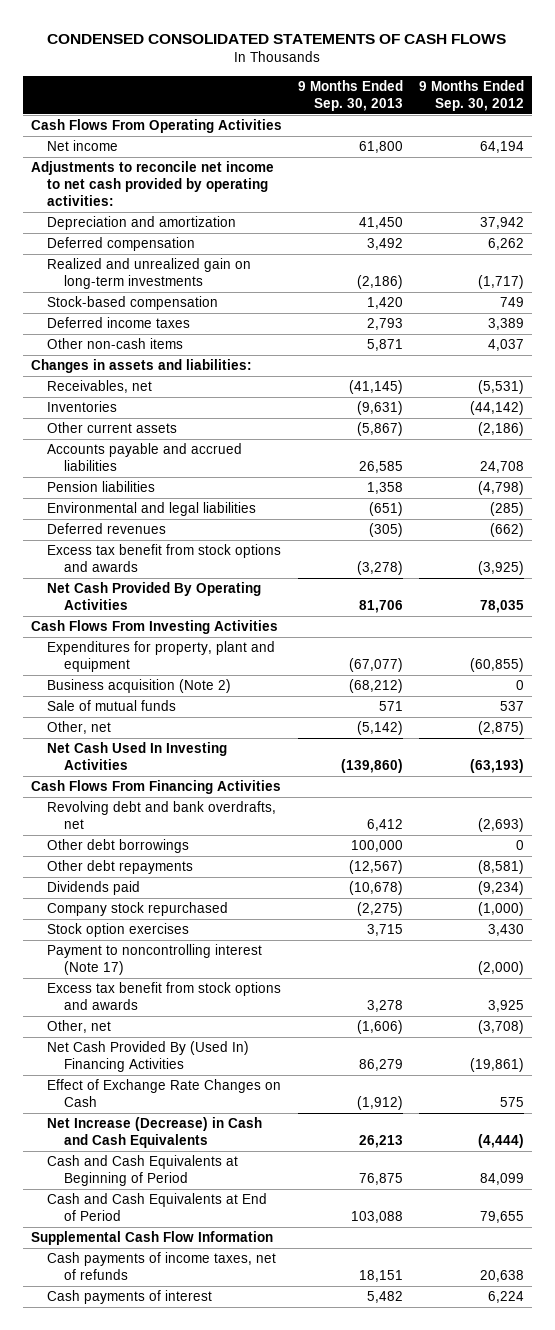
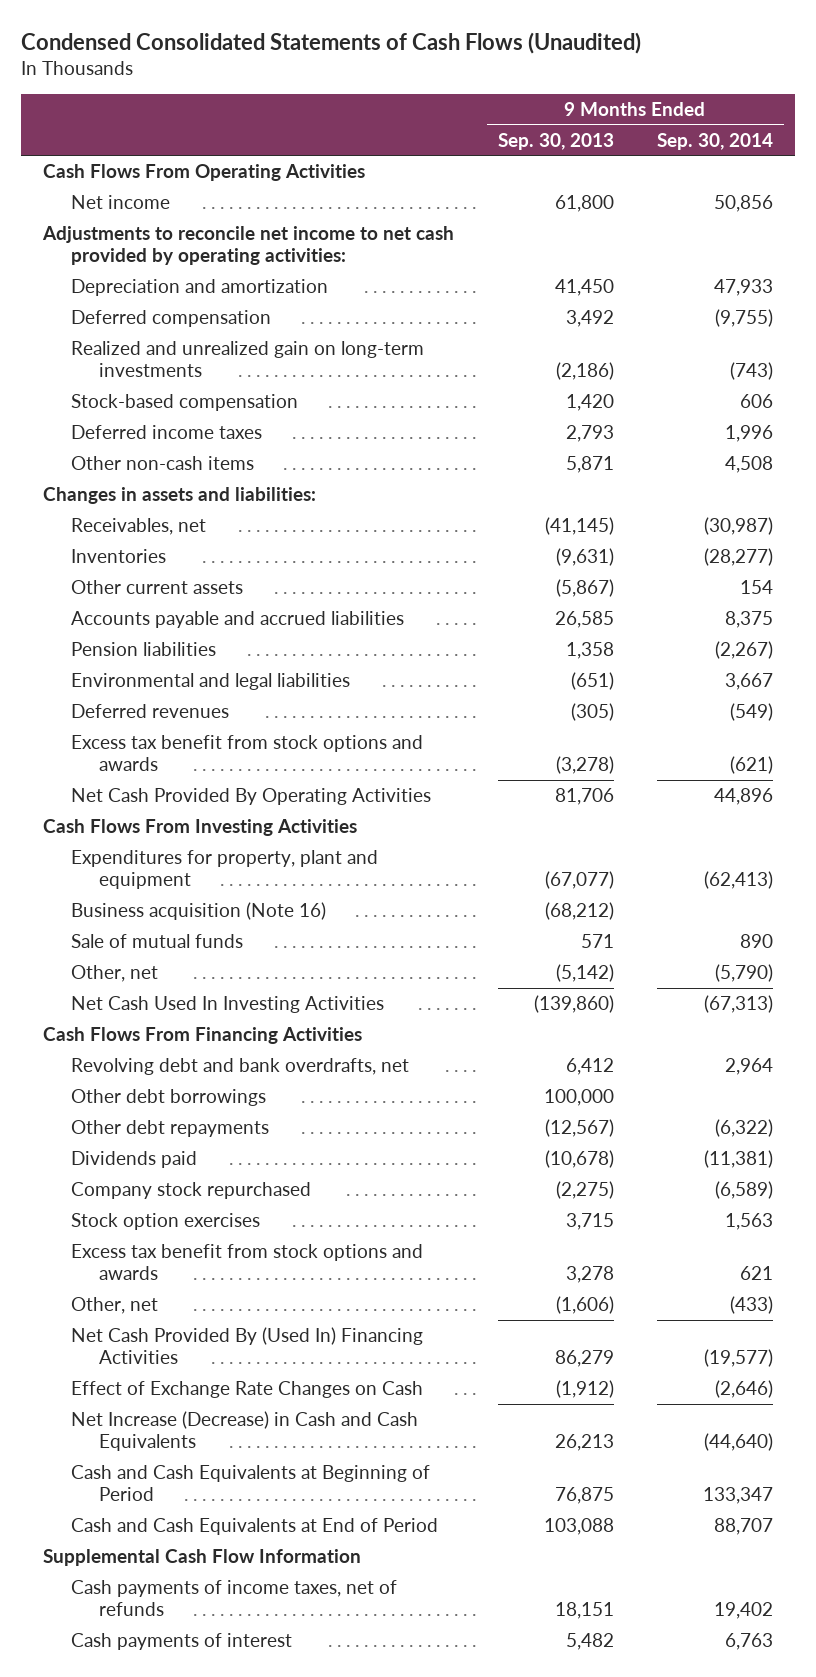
- CONDENSED CONSOLIDATED STATEMENTS OF CASH FLOWS
+ Condensed Consolidated Statements of Cash Flows (Unaudited)
- | 9 Months Ended Sep. 30, 2013 | 9 Months Ended Sep. 30, 2012
+ | 9 Months Ended Sep. 30, 2013 | 9 Months Ended Sep. 30, 2014
- Business acquisition (Note 2) | (68,212) | 0
+ Business acquisition (Note 16) | (68,212) |
- Payment to noncontrolling interest (Note 17) | | (2,000)

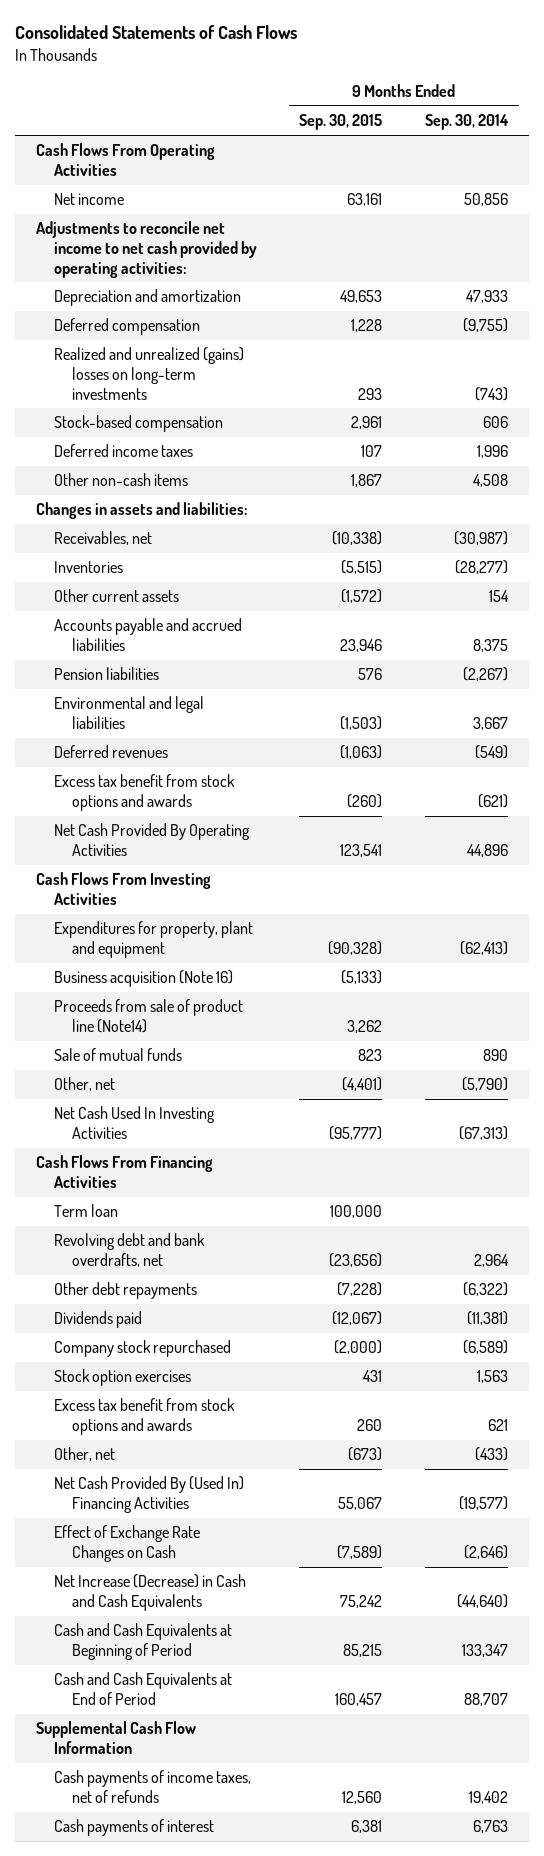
- Condensed Consolidated Statements of Cash Flows (Unaudited)
+ Consolidated Statements of Cash Flows
- | 9 Months Ended Sep. 30, 2013 | 9 Months Ended Sep. 30, 2014
+ | 9 Months Ended Sep. 30, 2015 | 9 Months Ended Sep. 30, 2014
- Realized and unrealized gain on long-term investments | (2,186) | (743)
+ Realized and unrealized (gains) losses on long-term investments | 293 | (743)
+ Proceeds from sale of product line (Note14) | 3,262 |
+ Term loan | 100,000 |
- Other debt borrowings | 100,000 |

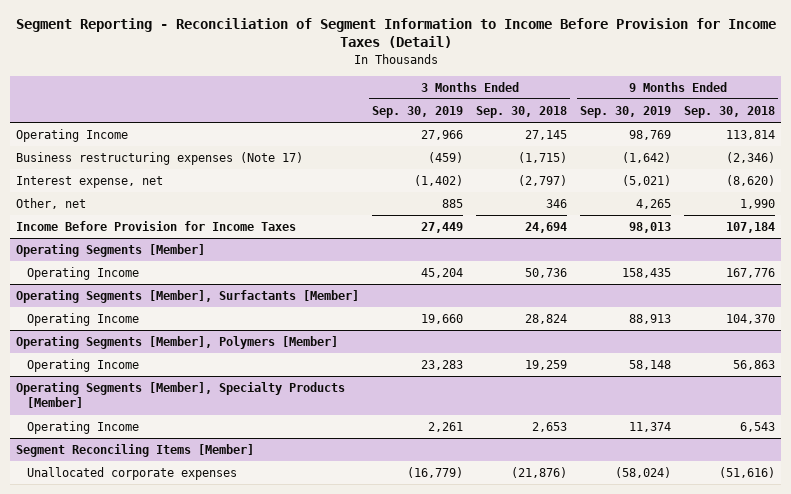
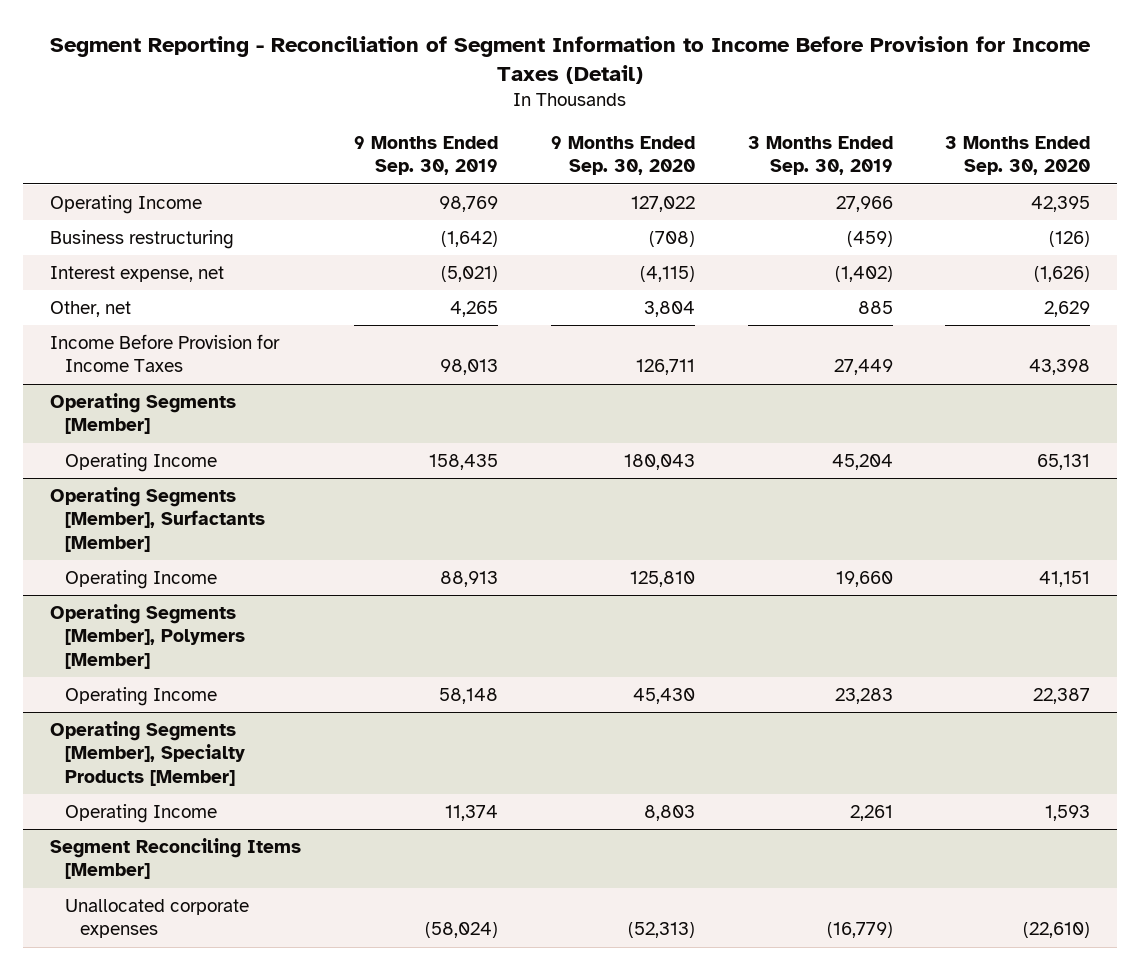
- | 3 Months Ended Sep. 30, 2019 | 3 Months Ended Sep. 30, 2018 | 9 Months Ended Sep. 30, 2019 | 9 Months Ended Sep. 30, 2018
+ | 9 Months Ended Sep. 30, 2019 | 9 Months Ended Sep. 30, 2020 | 3 Months Ended Sep. 30, 2019 | 3 Months Ended Sep. 30, 2020
- Business restructuring expenses (Note 17) | (459) | (1,715) | (1,642) | (2,346)
+ Business restructuring | (1,642) | (708) | (459) | (126)

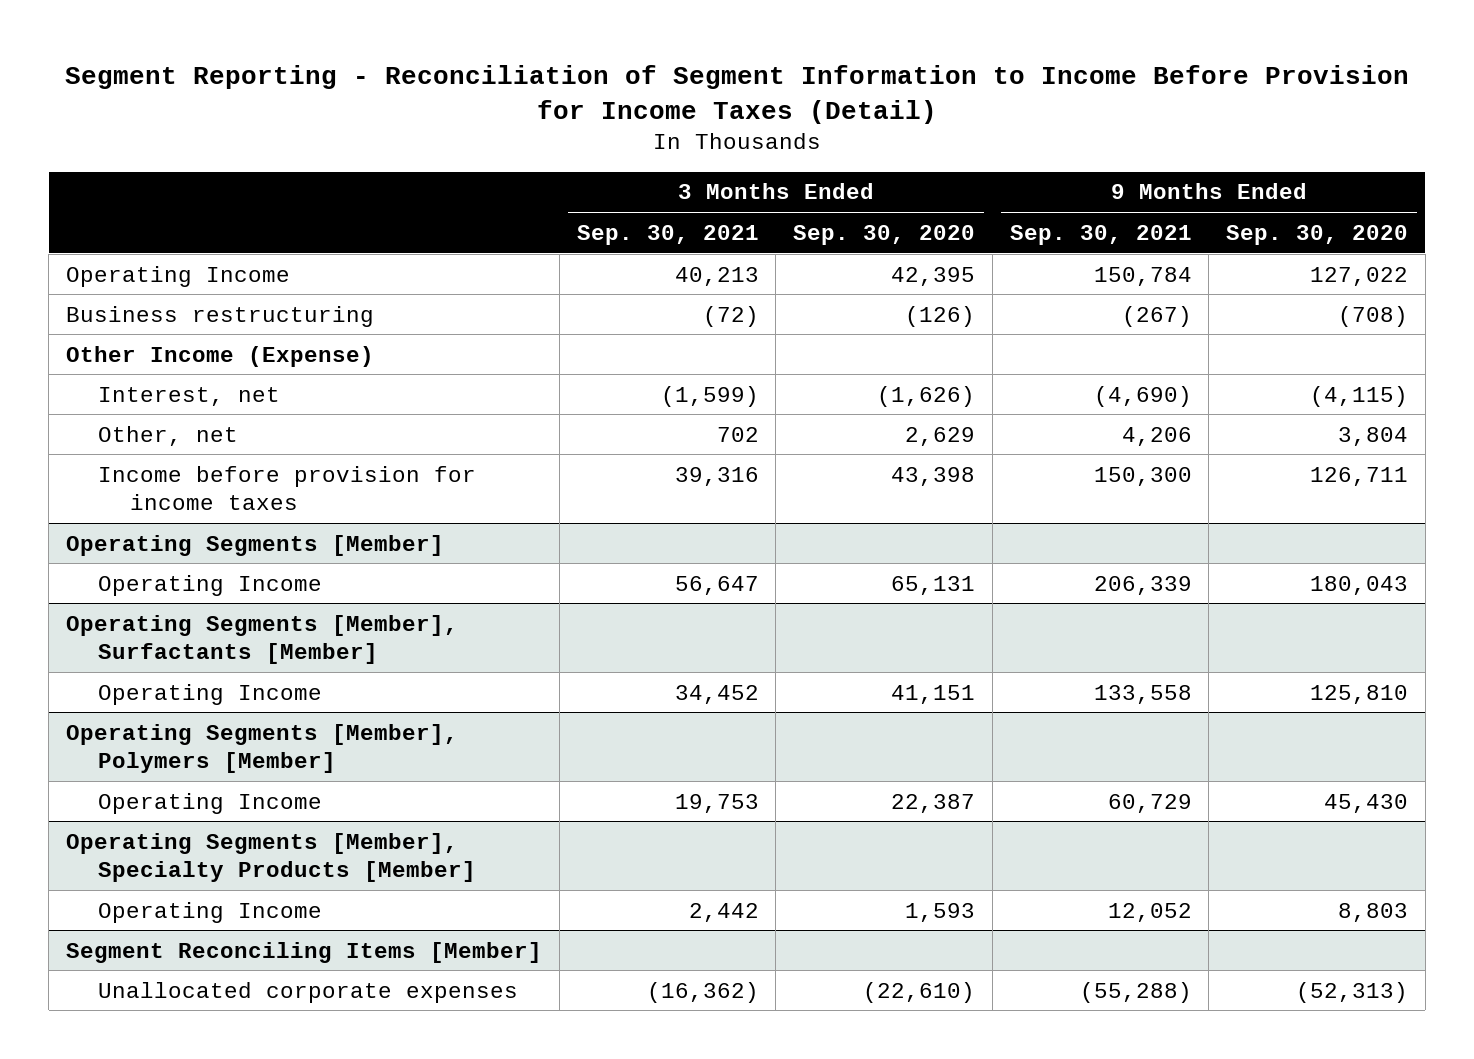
- | 9 Months Ended Sep. 30, 2019 | 9 Months Ended Sep. 30, 2020 | 3 Months Ended Sep. 30, 2019 | 3 Months Ended Sep. 30, 2020
+ | 3 Months Ended Sep. 30, 2021 | 3 Months Ended Sep. 30, 2020 | 9 Months Ended Sep. 30, 2021 | 9 Months Ended Sep. 30, 2020
- Interest expense, net | (5,021) | (4,115) | (1,402) | (1,626)
+ Other Income (Expense)
+ Interest, net | (1,599) | (1,626) | (4,690) | (4,115)
- Income Before Provision for Income Taxes | 98,013 | 126,711 | 27,449 | 43,398
+ Income before provision for income taxes | 39,316 | 43,398 | 150,300 | 126,711

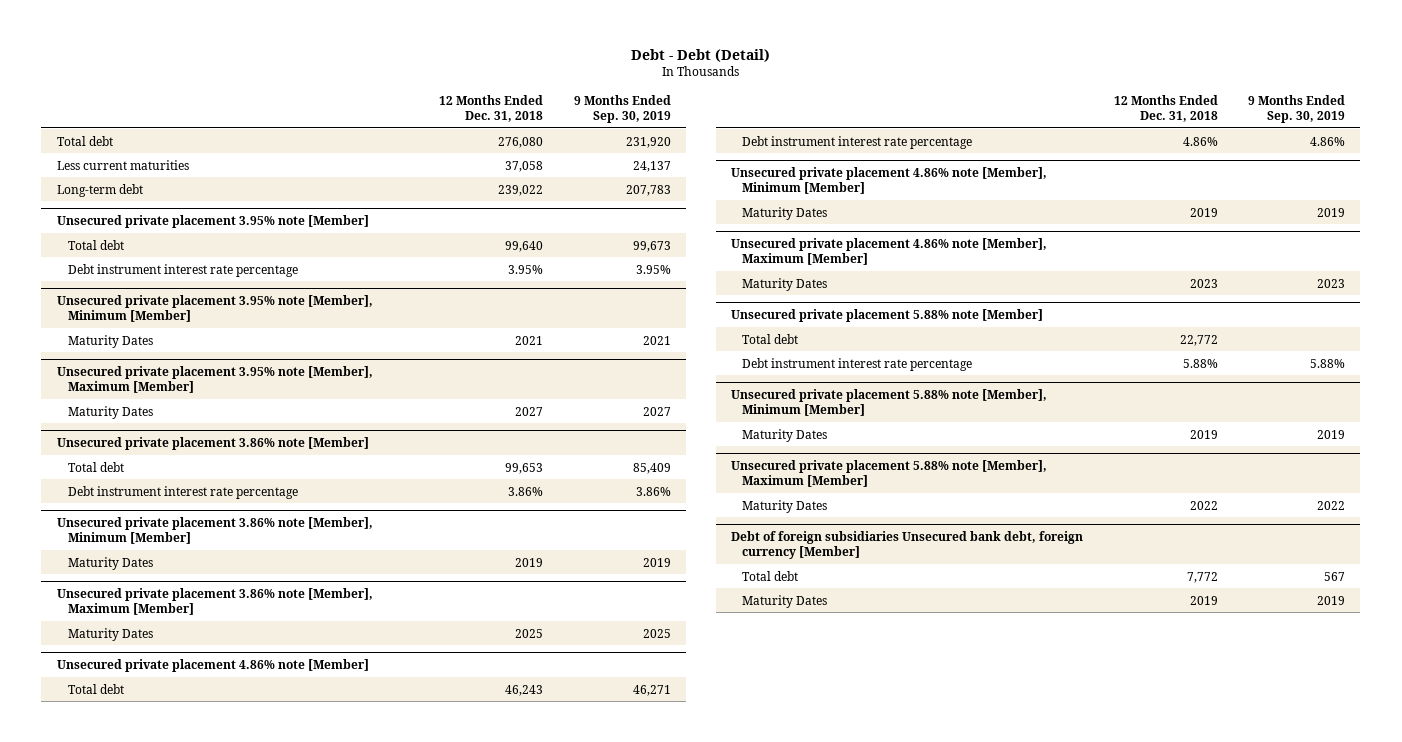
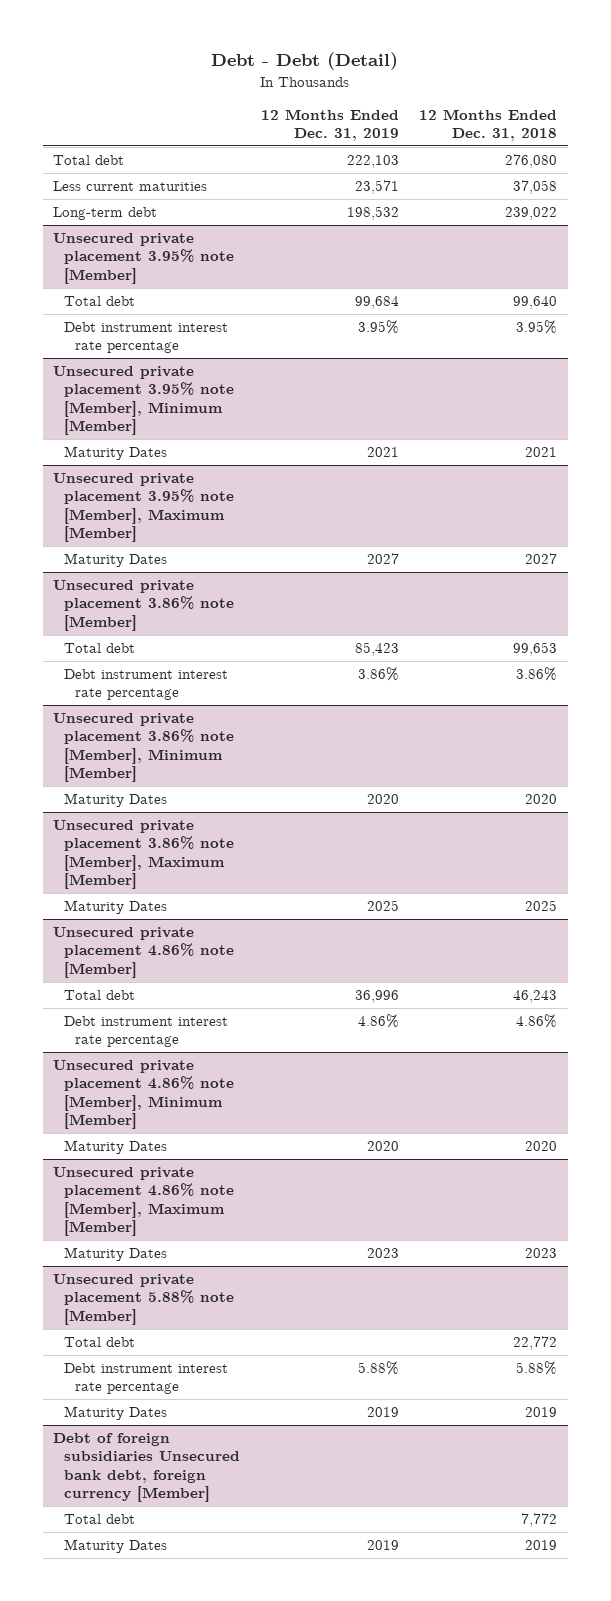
- | 12 Months Ended Dec. 31, 2018 | 9 Months Ended Sep. 30, 2019
+ | 12 Months Ended Dec. 31, 2019 | 12 Months Ended Dec. 31, 2018
@ Unsecured private placement 3.86% note [Member], Minimum [Member]
- Maturity Dates | 2019 | 2019
+ Maturity Dates | 2020 | 2020
@ Unsecured private placement 4.86% note [Member], Minimum [Member]
- Maturity Dates | 2019 | 2019
+ Maturity Dates | 2020 | 2020
- Unsecured private placement 5.88% note [Member], Minimum [Member]
- Unsecured private placement 5.88% note [Member], Maximum [Member]
- Maturity Dates | 2022 | 2022

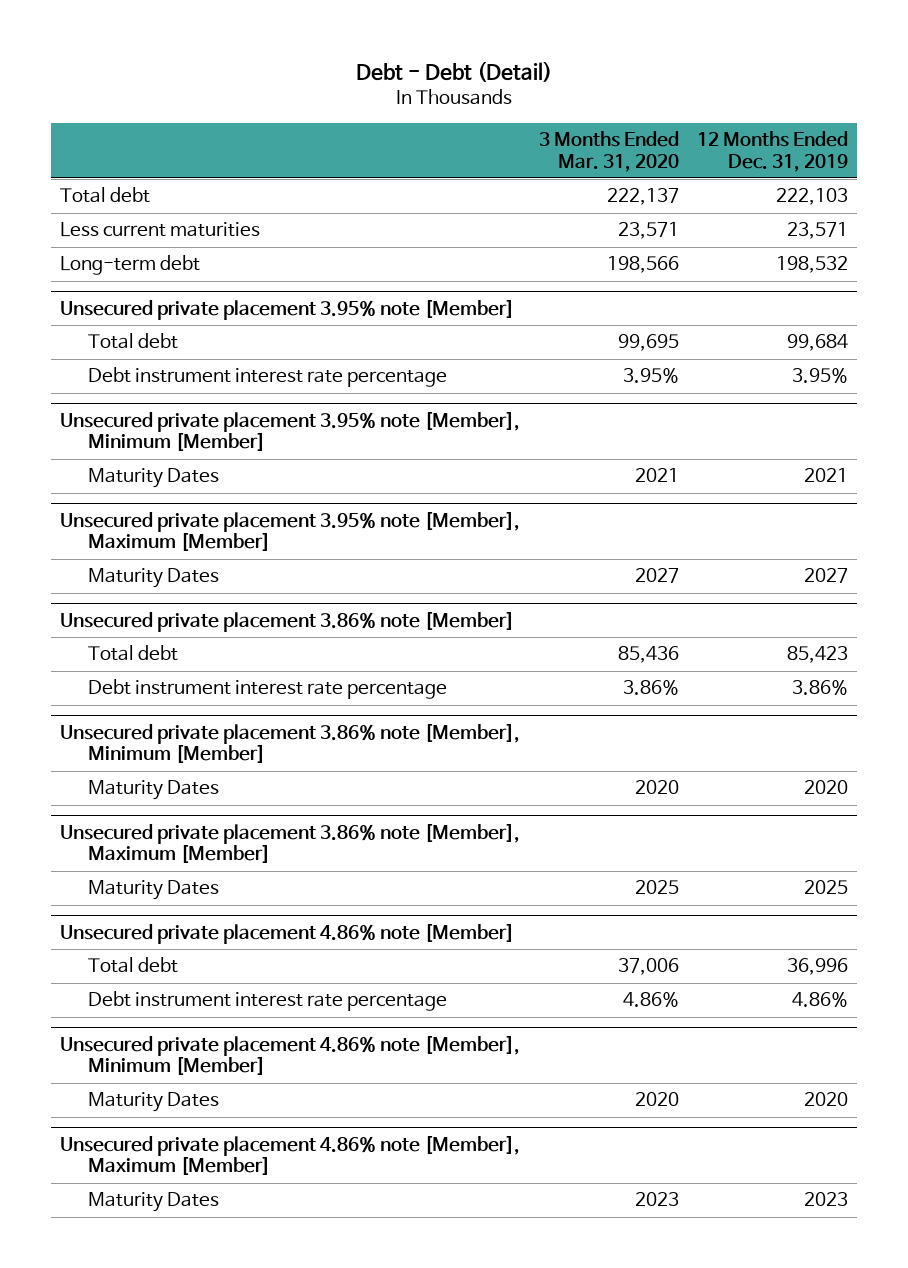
- | 12 Months Ended Dec. 31, 2019 | 12 Months Ended Dec. 31, 2018
+ | 3 Months Ended Mar. 31, 2020 | 12 Months Ended Dec. 31, 2019
- Unsecured private placement 5.88% note [Member]
- Total debt | | 22,772
- Debt instrument interest rate percentage | 5.88% | 5.88%
- Maturity Dates | 2019 | 2019
- Debt of foreign subsidiaries Unsecured bank debt, foreign currency [Member]
- Total debt | | 7,772
- Maturity Dates | 2019 | 2019

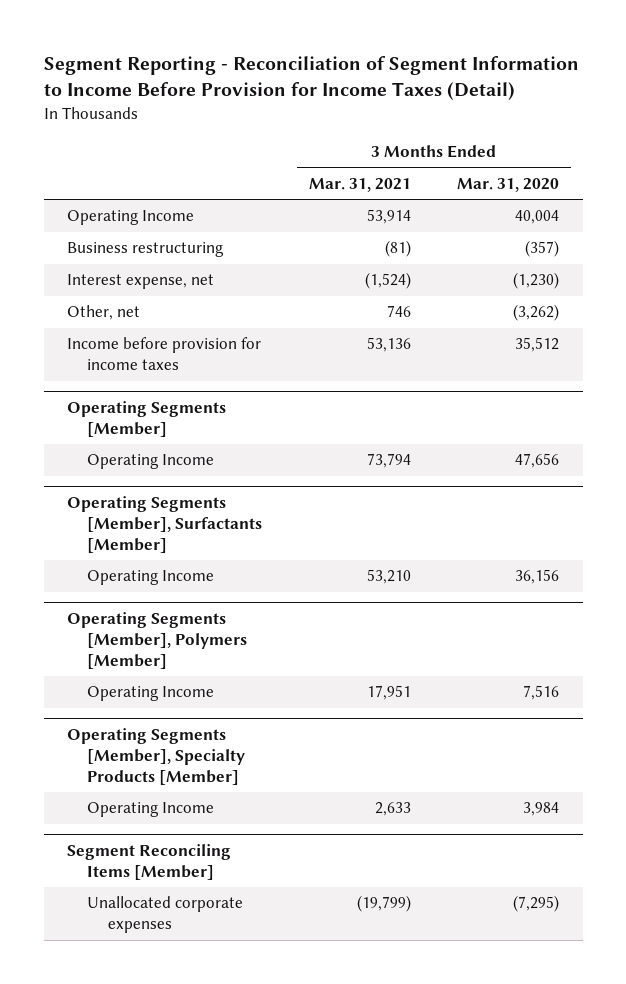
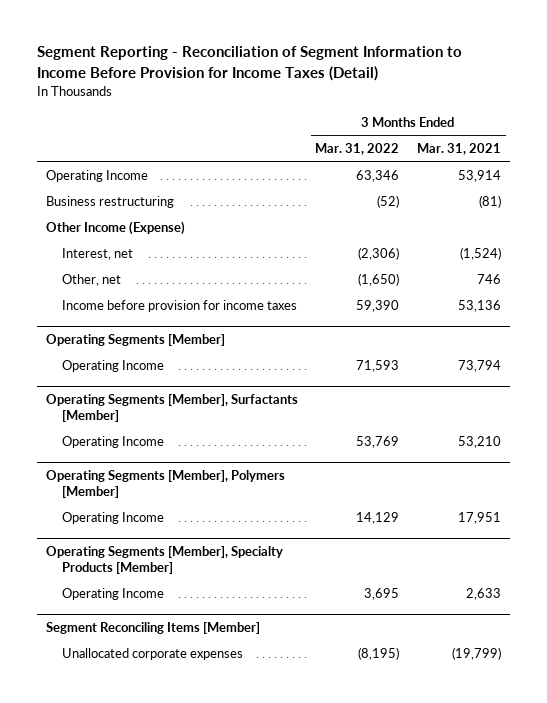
- | 3 Months Ended Mar. 31, 2021 | 3 Months Ended Mar. 31, 2020
+ | 3 Months Ended Mar. 31, 2022 | 3 Months Ended Mar. 31, 2021
- Interest expense, net | (1,524) | (1,230)
+ Other Income (Expense)
+ Interest, net | (2,306) | (1,524)

